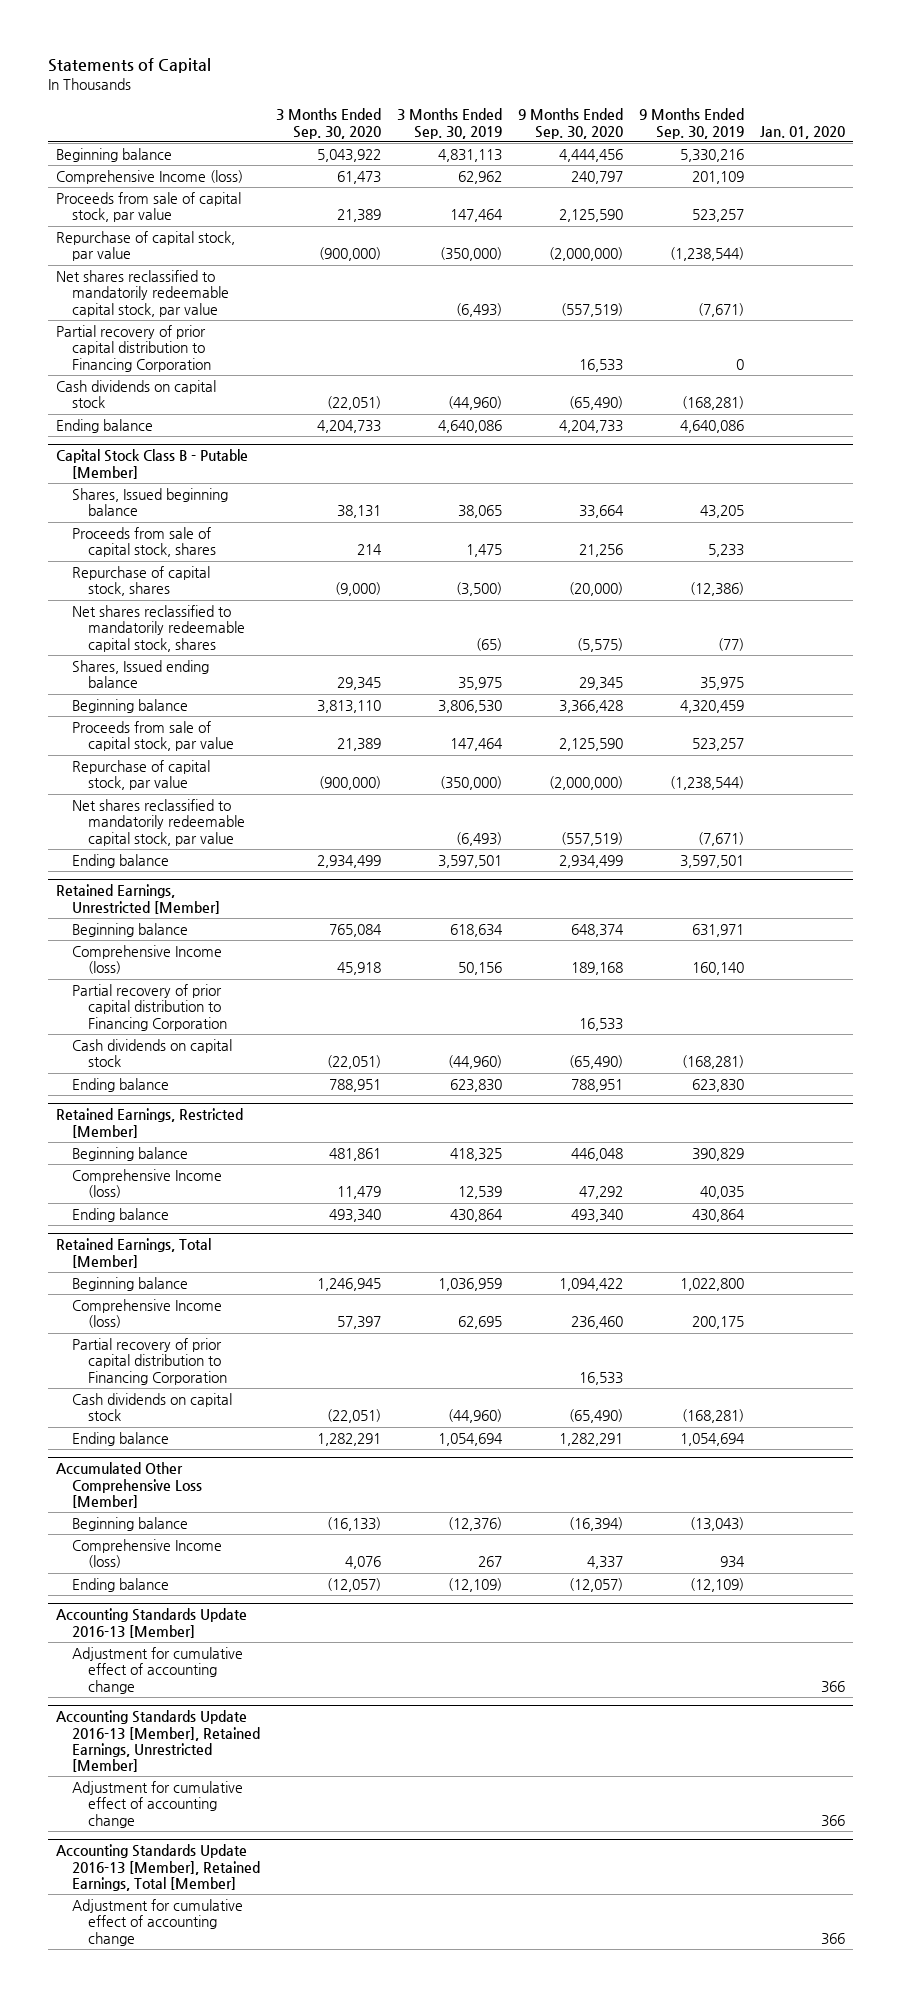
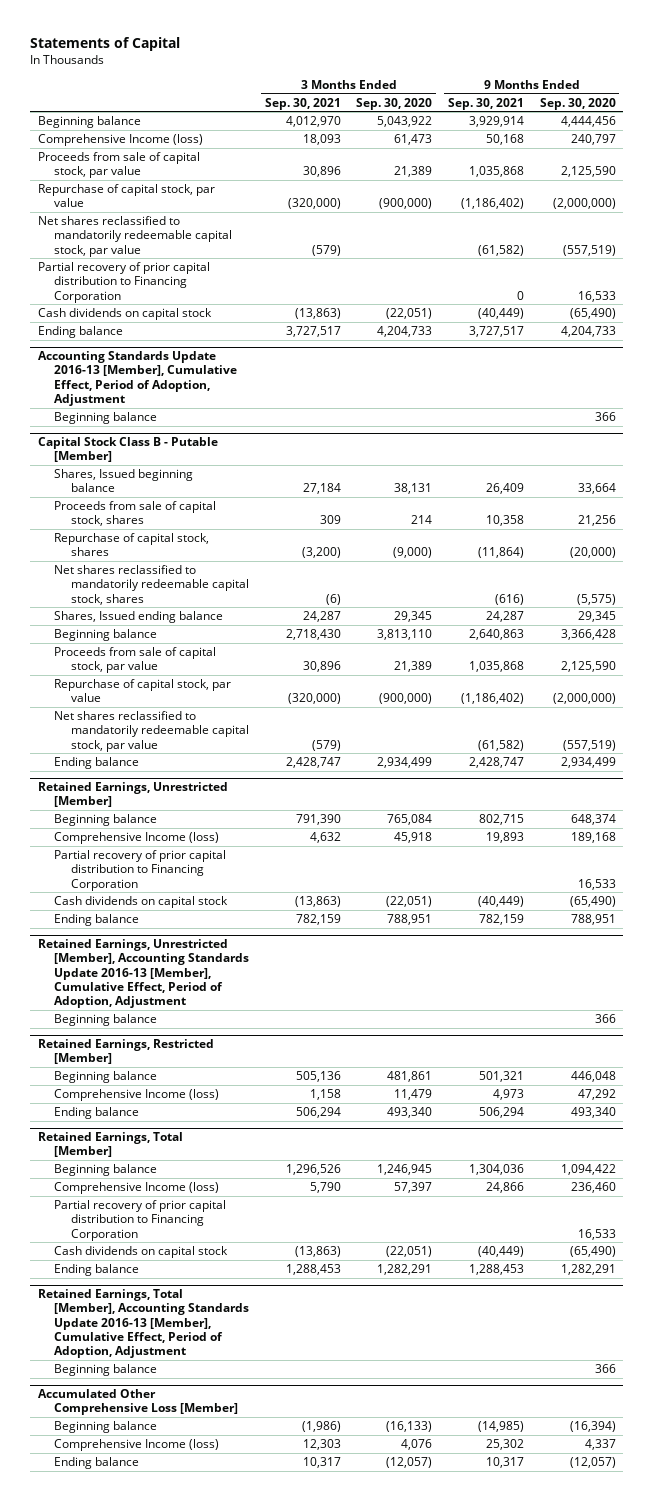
- | 3 Months Ended Sep. 30, 2020 | 3 Months Ended Sep. 30, 2019 | 9 Months Ended Sep. 30, 2020 | 9 Months Ended Sep. 30, 2019 | Jan. 01, 2020
+ | 3 Months Ended Sep. 30, 2021 | 3 Months Ended Sep. 30, 2020 | 9 Months Ended Sep. 30, 2021 | 9 Months Ended Sep. 30, 2020
+ Accounting Standards Update 2016-13 [Member], Cumulative Effect, Period of Adoption, Adjustment
+ Beginning balance | | | | 366
+ Retained Earnings, Unrestricted [Member], Accounting Standards Update 2016-13 [Member], Cumulative Effect, Period of Adoption, Adjustment
+ Beginning balance | | | | 366
+ Retained Earnings, Total [Member], Accounting Standards Update 2016-13 [Member], Cumulative Effect, Period of Adoption, Adjustment
+ Beginning balance | | | | 366
- Accounting Standards Update 2016-13 [Member]
- Adjustment for cumulative effect of accounting change | | | | | 366
- Accounting Standards Update 2016-13 [Member], Retained Earnings, Unrestricted [Member]
- Adjustment for cumulative effect of accounting change | | | | | 366
- Accounting Standards Update 2016-13 [Member], Retained Earnings, Total [Member]
- Adjustment for cumulative effect of accounting change | | | | | 366

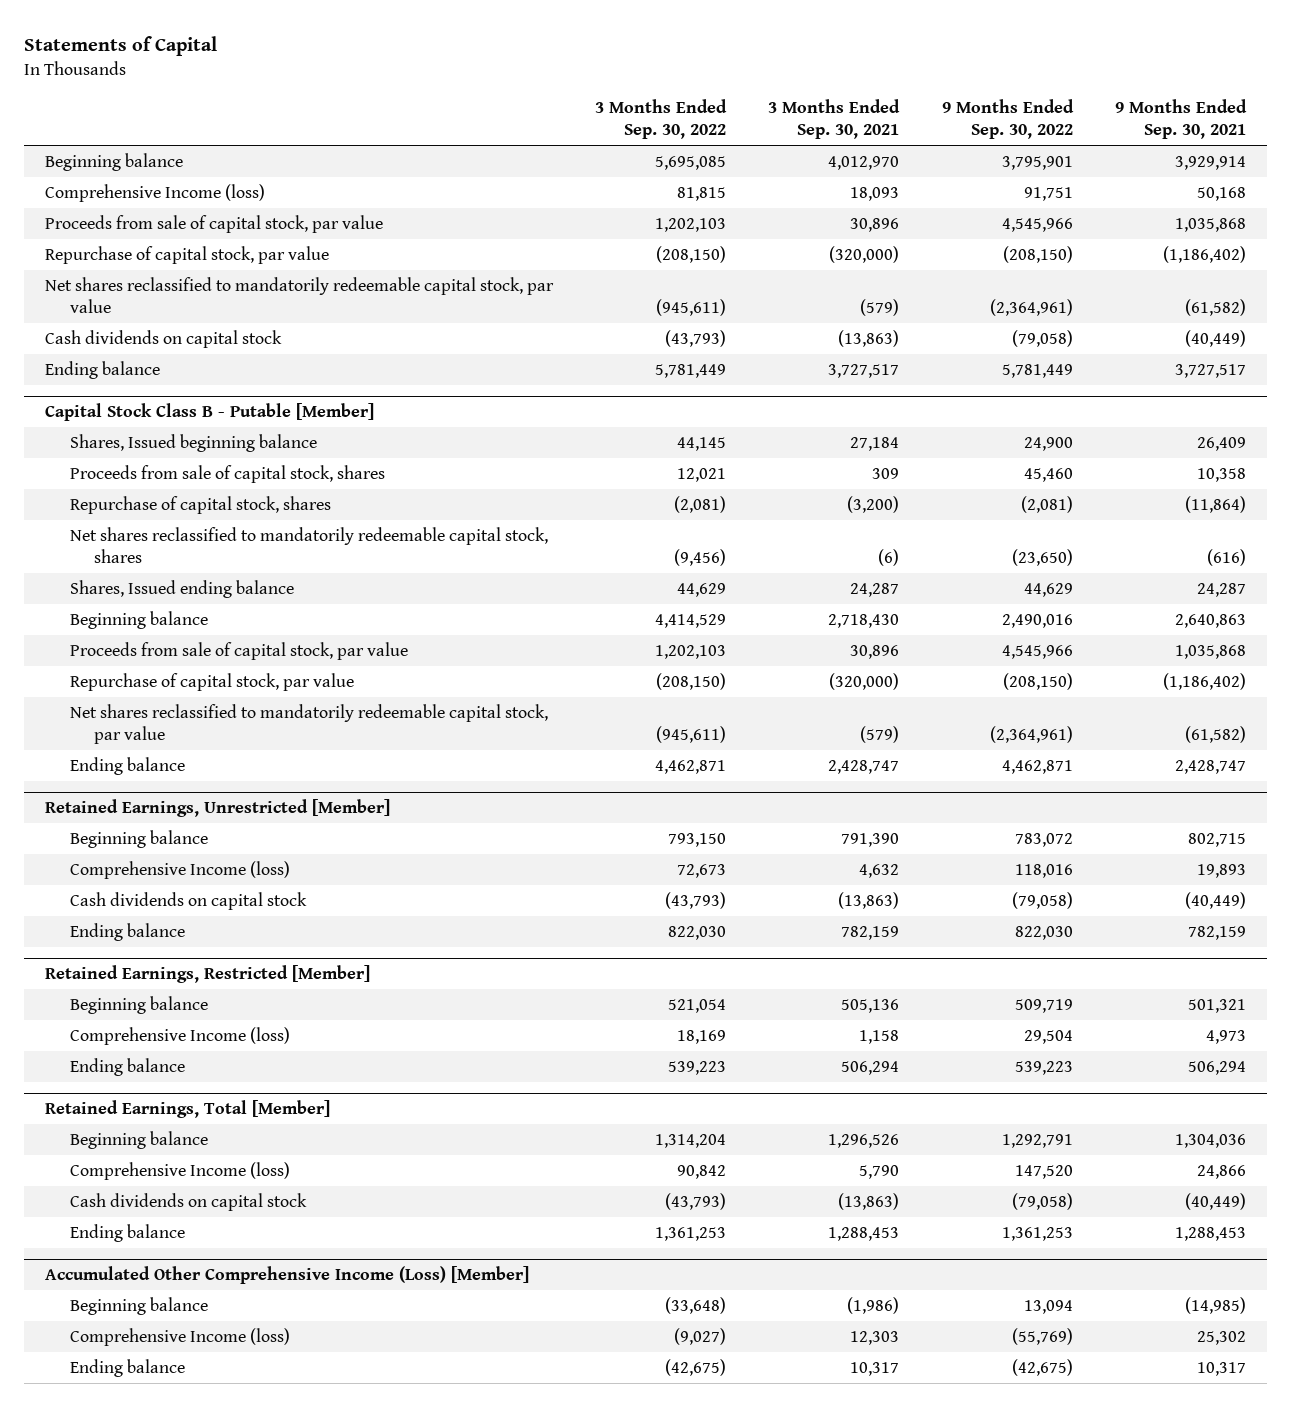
- | 3 Months Ended Sep. 30, 2021 | 3 Months Ended Sep. 30, 2020 | 9 Months Ended Sep. 30, 2021 | 9 Months Ended Sep. 30, 2020
+ | 3 Months Ended Sep. 30, 2022 | 3 Months Ended Sep. 30, 2021 | 9 Months Ended Sep. 30, 2022 | 9 Months Ended Sep. 30, 2021
- Partial recovery of prior capital distribution to Financing Corporation | | | 0 | 16,533
- Accounting Standards Update 2016-13 [Member], Cumulative Effect, Period of Adoption, Adjustment
- Beginning balance | | | | 366
@ Retained Earnings, Unrestricted [Member]
- Partial recovery of prior capital distribution to Financing Corporation | | | | 16,533
- Retained Earnings, Unrestricted [Member], Accounting Standards Update 2016-13 [Member], Cumulative Effect, Period of Adoption, Adjustment
- Beginning balance | | | | 366
@ Retained Earnings, Total [Member]
- Partial recovery of prior capital distribution to Financing Corporation | | | | 16,533
- Retained Earnings, Total [Member], Accounting Standards Update 2016-13 [Member], Cumulative Effect, Period of Adoption, Adjustment
- Beginning balance | | | | 366
- Accumulated Other Comprehensive Loss [Member]
+ Accumulated Other Comprehensive Income (Loss) [Member]

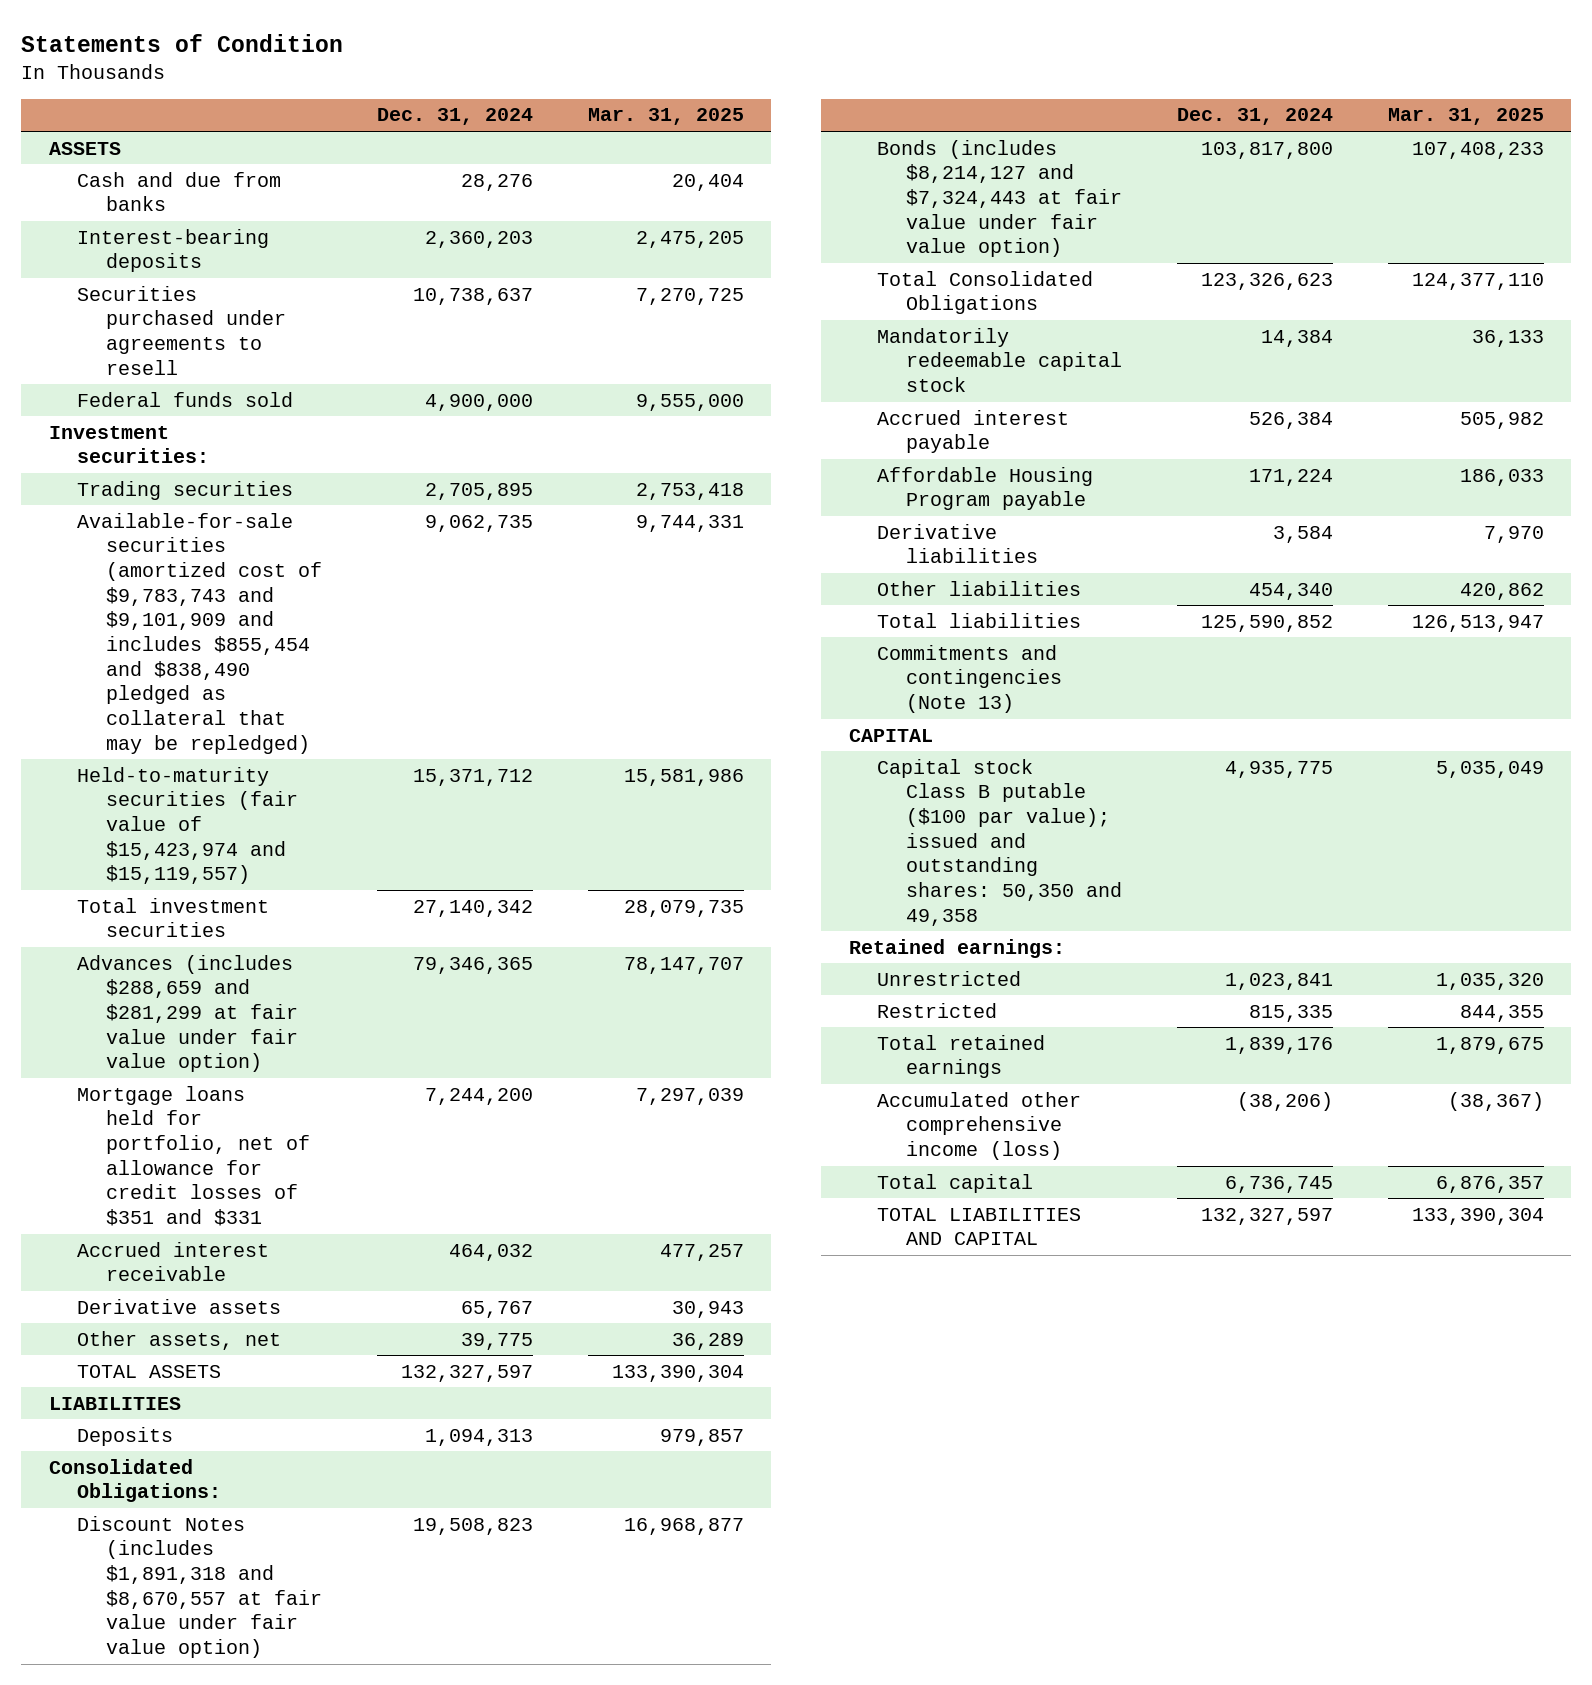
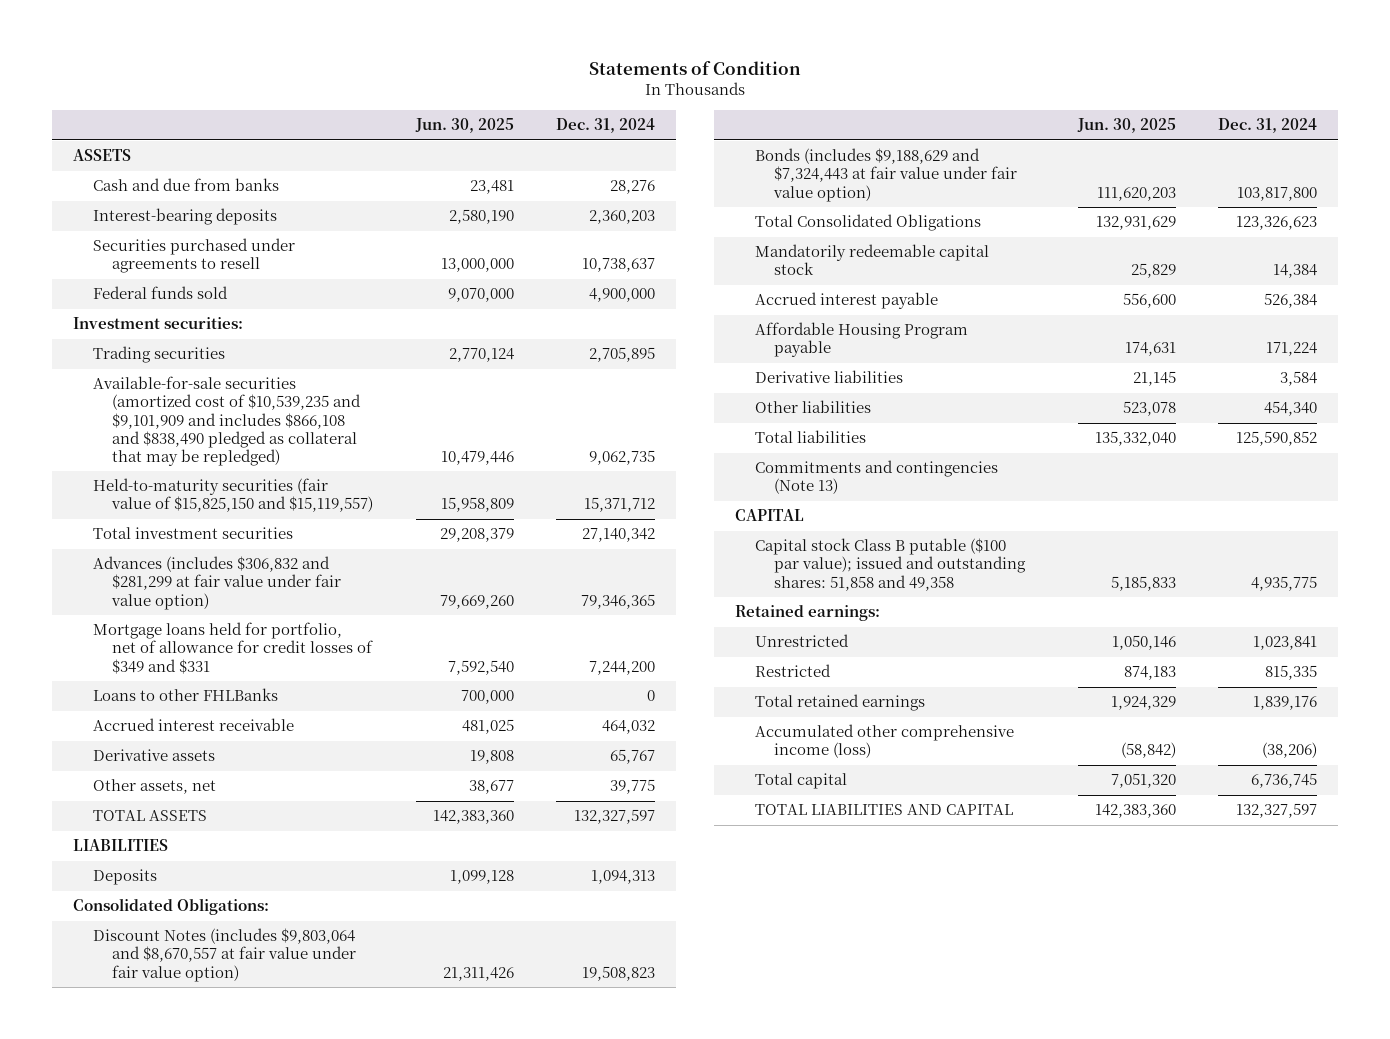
- | Dec. 31, 2024 | Mar. 31, 2025
+ | Jun. 30, 2025 | Dec. 31, 2024
- Available-for-sale securities (amortized cost of $9,783,743 and $9,101,909 and includes $855,454 and $838,490 pledged as collateral that may be repledged) | 9,062,735 | 9,744,331
- Held-to-maturity securities (fair value of $15,423,974 and $15,119,557) | 15,371,712 | 15,581,986
+ Available-for-sale securities (amortized cost of $10,539,235 and $9,101,909 and includes $866,108 and $838,490 pledged as collateral that may be repledged) | 10,479,446 | 9,062,735
+ Held-to-maturity securities (fair value of $15,825,150 and $15,119,557) | 15,958,809 | 15,371,712
- Advances (includes $288,659 and $281,299 at fair value under fair value option) | 79,346,365 | 78,147,707
- Mortgage loans held for portfolio, net of allowance for credit losses of $351 and $331 | 7,244,200 | 7,297,039
+ Advances (includes $306,832 and $281,299 at fair value under fair value option) | 79,669,260 | 79,346,365
+ Mortgage loans held for portfolio, net of allowance for credit losses of $349 and $331 | 7,592,540 | 7,244,200
+ Loans to other FHLBanks | 700,000 | 0
- Discount Notes (includes $1,891,318 and $8,670,557 at fair value under fair value option) | 19,508,823 | 16,968,877
- Bonds (includes $8,214,127 and $7,324,443 at fair value under fair value option) | 103,817,800 | 107,408,233
+ Discount Notes (includes $9,803,064 and $8,670,557 at fair value under fair value option) | 21,311,426 | 19,508,823
+ Bonds (includes $9,188,629 and $7,324,443 at fair value under fair value option) | 111,620,203 | 103,817,800
- Capital stock Class B putable ($100 par value); issued and outstanding shares: 50,350 and 49,358 | 4,935,775 | 5,035,049
+ Capital stock Class B putable ($100 par value); issued and outstanding shares: 51,858 and 49,358 | 5,185,833 | 4,935,775

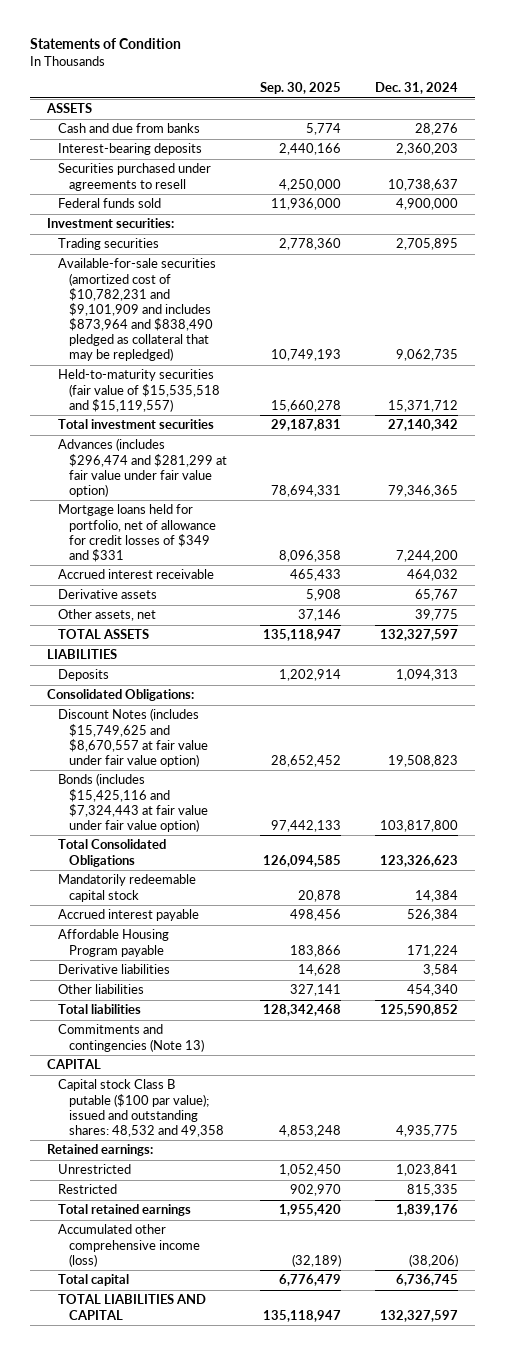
- | Jun. 30, 2025 | Dec. 31, 2024
+ | Sep. 30, 2025 | Dec. 31, 2024
- Available-for-sale securities (amortized cost of $10,539,235 and $9,101,909 and includes $866,108 and $838,490 pledged as collateral that may be repledged) | 10,479,446 | 9,062,735
- Held-to-maturity securities (fair value of $15,825,150 and $15,119,557) | 15,958,809 | 15,371,712
+ Available-for-sale securities (amortized cost of $10,782,231 and $9,101,909 and includes $873,964 and $838,490 pledged as collateral that may be repledged) | 10,749,193 | 9,062,735
+ Held-to-maturity securities (fair value of $15,535,518 and $15,119,557) | 15,660,278 | 15,371,712
- Advances (includes $306,832 and $281,299 at fair value under fair value option) | 79,669,260 | 79,346,365
+ Advances (includes $296,474 and $281,299 at fair value under fair value option) | 78,694,331 | 79,346,365
- Loans to other FHLBanks | 700,000 | 0
- Discount Notes (includes $9,803,064 and $8,670,557 at fair value under fair value option) | 21,311,426 | 19,508,823
- Bonds (includes $9,188,629 and $7,324,443 at fair value under fair value option) | 111,620,203 | 103,817,800
+ Discount Notes (includes $15,749,625 and $8,670,557 at fair value under fair value option) | 28,652,452 | 19,508,823
+ Bonds (includes $15,425,116 and $7,324,443 at fair value under fair value option) | 97,442,133 | 103,817,800
- Capital stock Class B putable ($100 par value); issued and outstanding shares: 51,858 and 49,358 | 5,185,833 | 4,935,775
+ Capital stock Class B putable ($100 par value); issued and outstanding shares: 48,532 and 49,358 | 4,853,248 | 4,935,775

